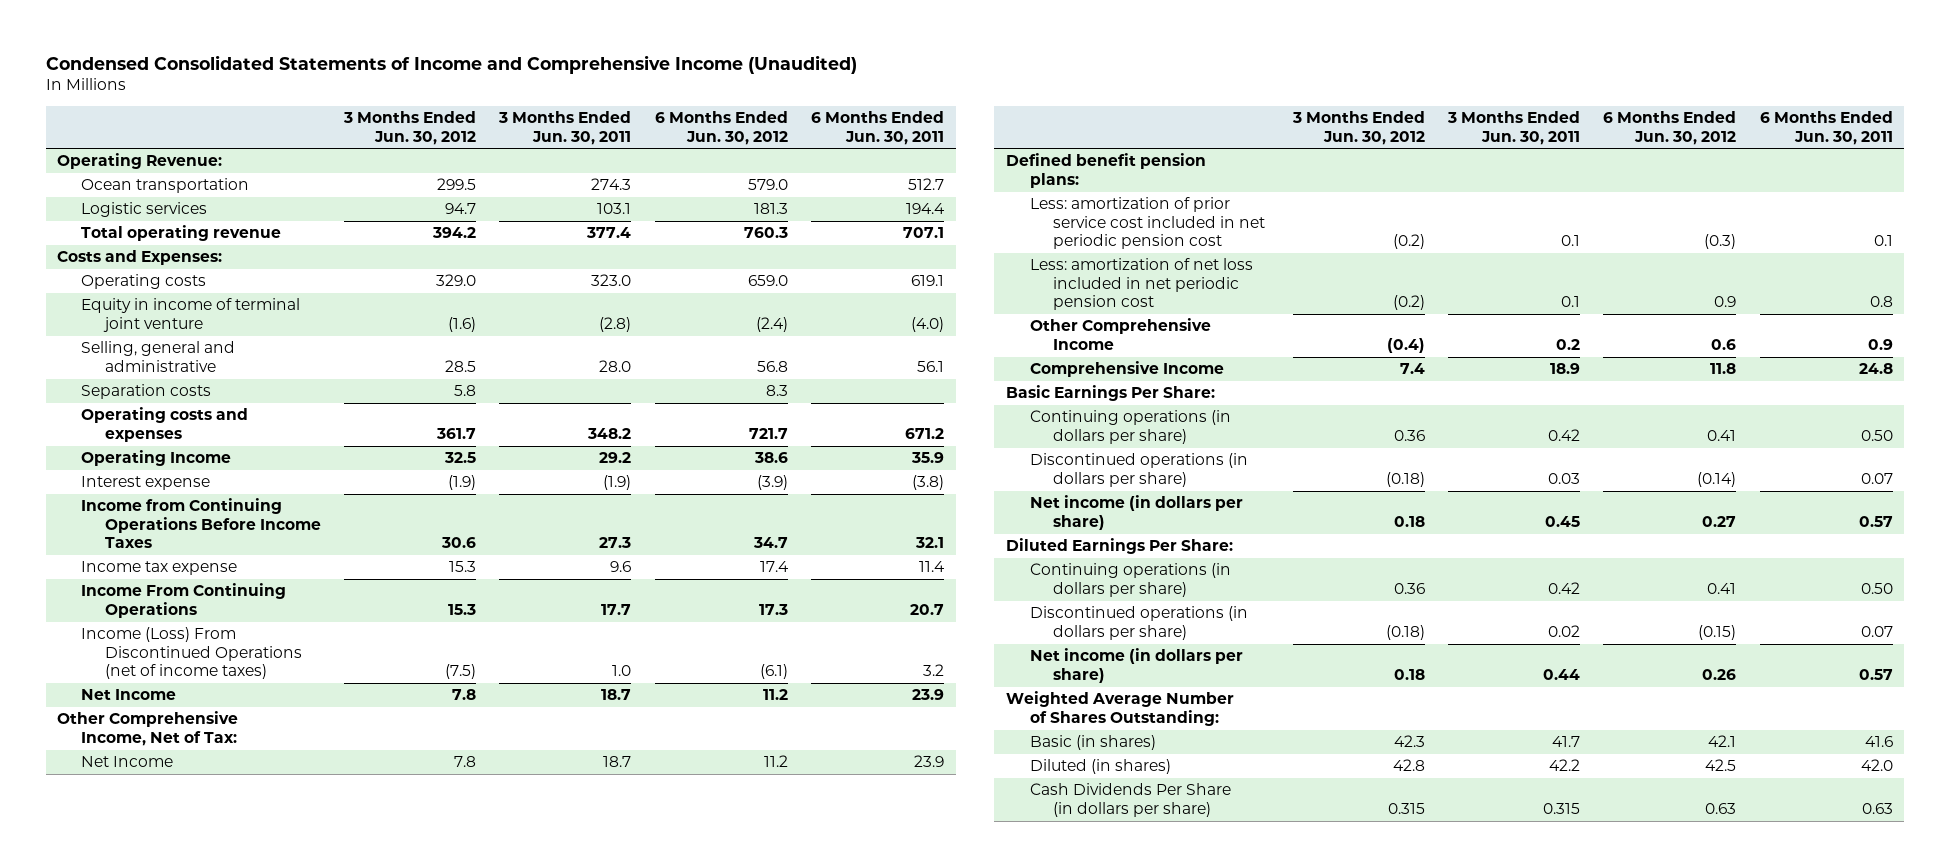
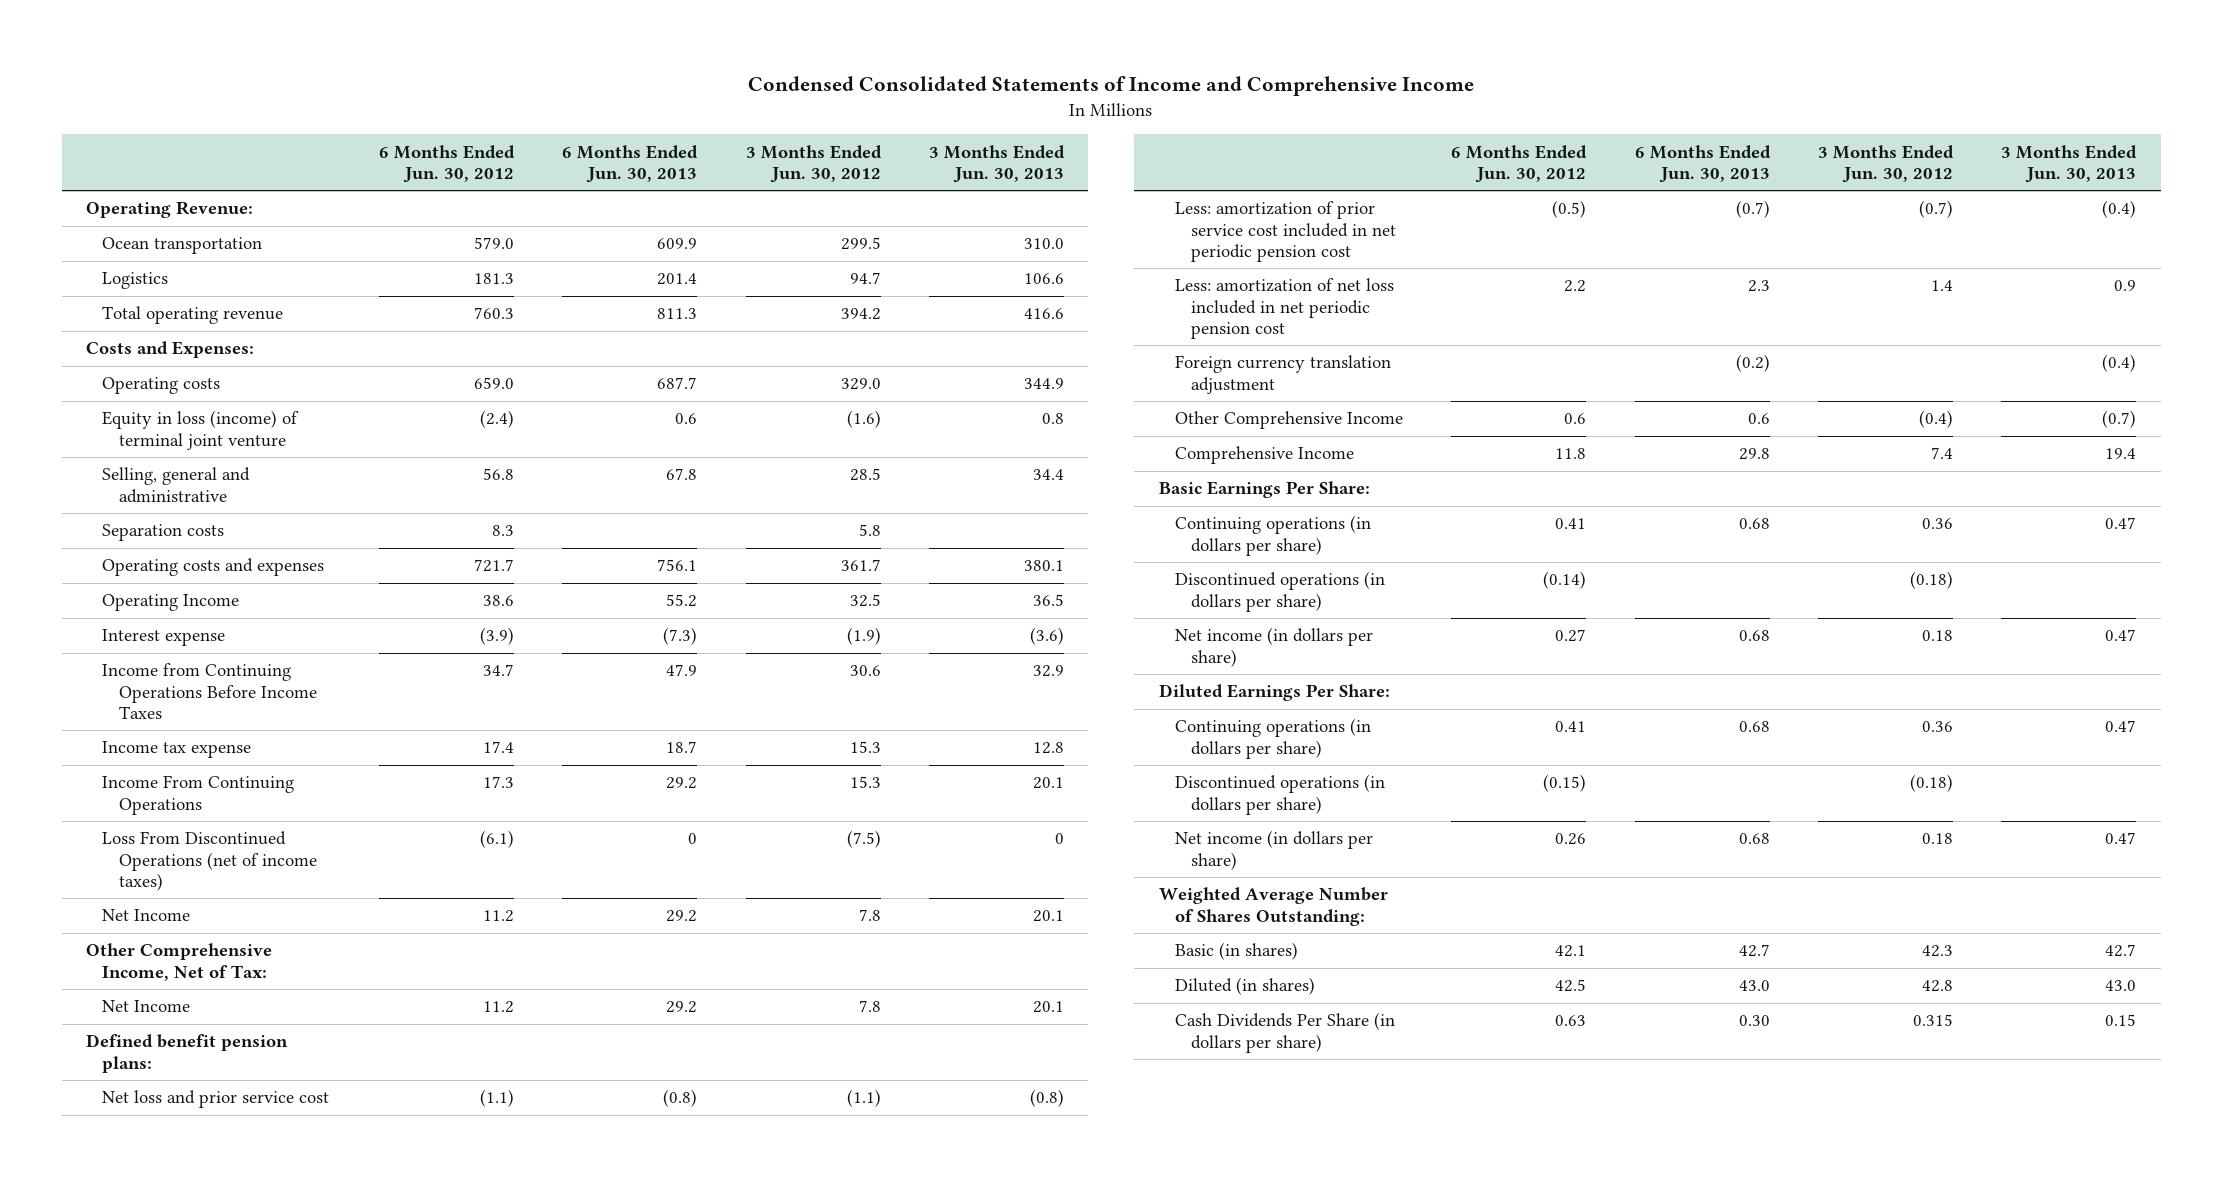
- Condensed Consolidated Statements of Income and Comprehensive Income (Unaudited)
+ Condensed Consolidated Statements of Income and Comprehensive Income
- | 3 Months Ended Jun. 30, 2012 | 3 Months Ended Jun. 30, 2011 | 6 Months Ended Jun. 30, 2012 | 6 Months Ended Jun. 30, 2011
+ | 6 Months Ended Jun. 30, 2012 | 6 Months Ended Jun. 30, 2013 | 3 Months Ended Jun. 30, 2012 | 3 Months Ended Jun. 30, 2013
- Logistic services | 94.7 | 103.1 | 181.3 | 194.4
+ Logistics | 181.3 | 201.4 | 94.7 | 106.6
- Equity in income of terminal joint venture | (1.6) | (2.8) | (2.4) | (4.0)
+ Equity in loss (income) of terminal joint venture | (2.4) | 0.6 | (1.6) | 0.8
- Income (Loss) From Discontinued Operations (net of income taxes) | (7.5) | 1.0 | (6.1) | 3.2
+ Loss From Discontinued Operations (net of income taxes) | (6.1) | 0 | (7.5) | 0
- Less: amortization of prior service cost included in net periodic pension cost | (0.2) | 0.1 | (0.3) | 0.1
- Less: amortization of net loss included in net periodic pension cost | (0.2) | 0.1 | 0.9 | 0.8
+ Net loss and prior service cost | (1.1) | (0.8) | (1.1) | (0.8)
+ Less: amortization of prior service cost included in net periodic pension cost | (0.5) | (0.7) | (0.7) | (0.4)
+ Less: amortization of net loss included in net periodic pension cost | 2.2 | 2.3 | 1.4 | 0.9
+ Foreign currency translation adjustment | | (0.2) | | (0.4)

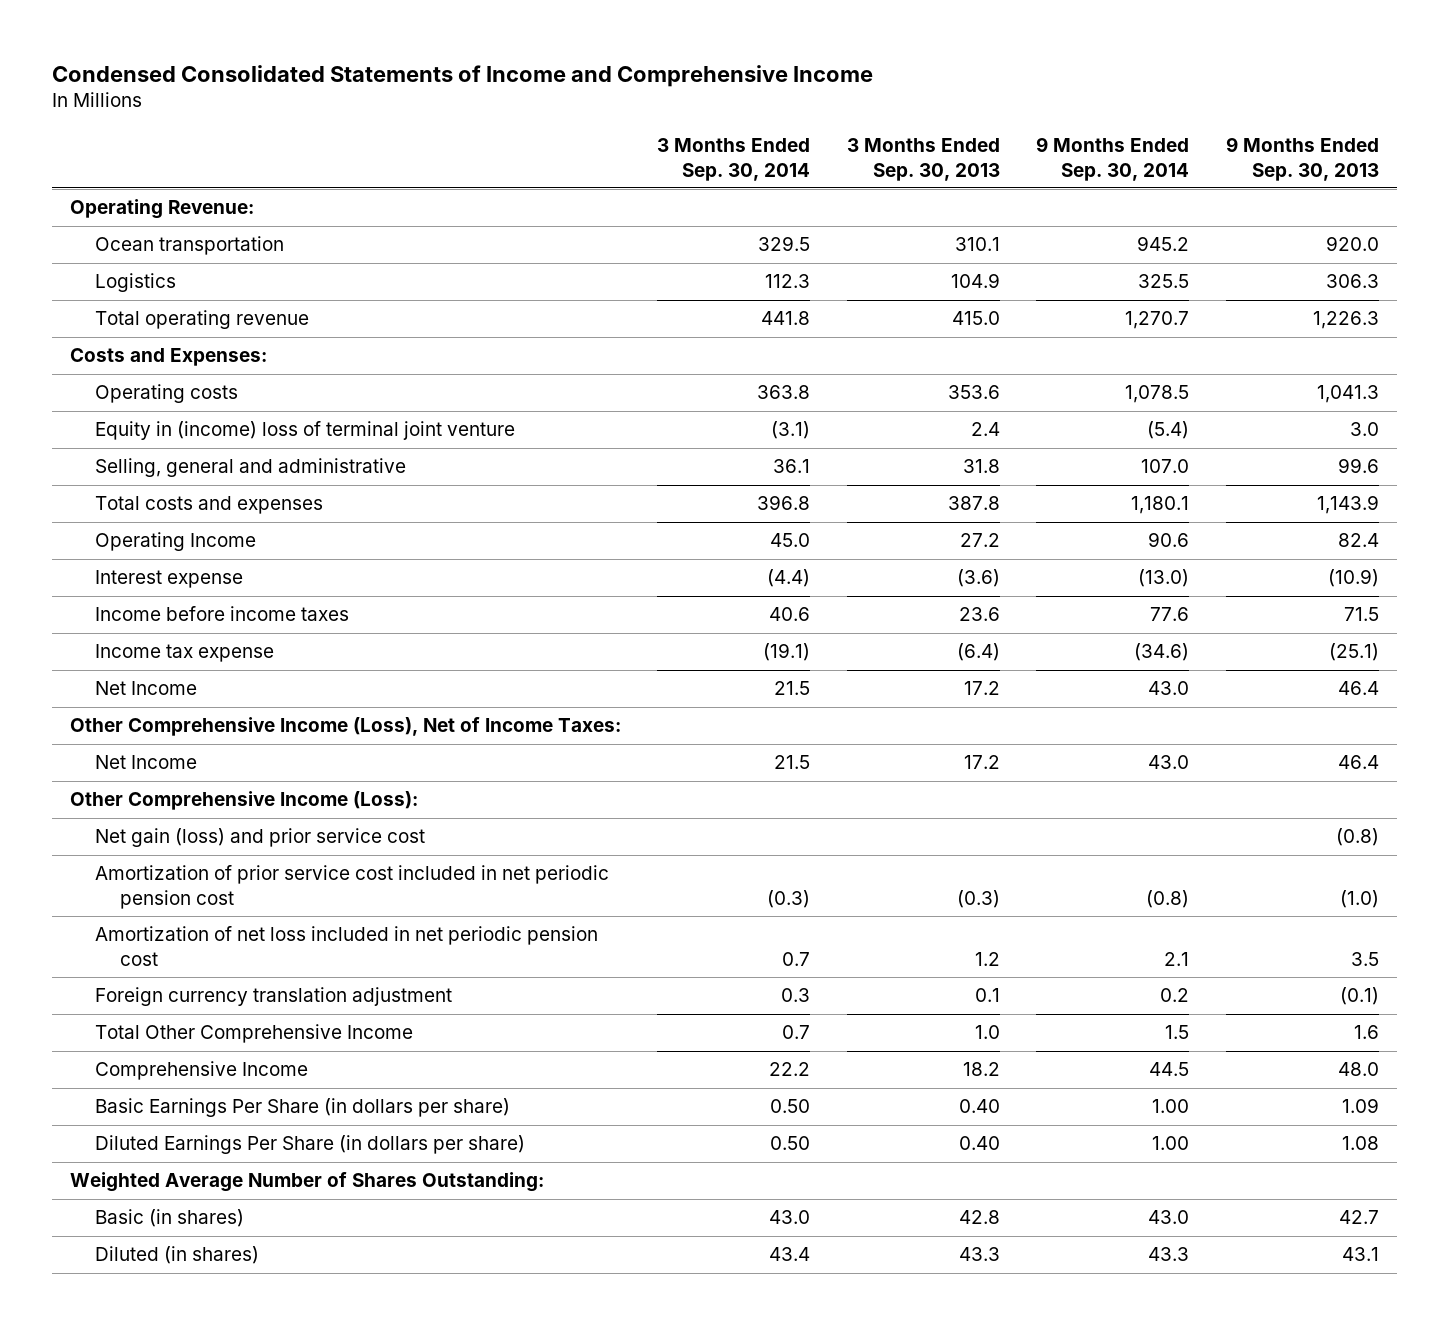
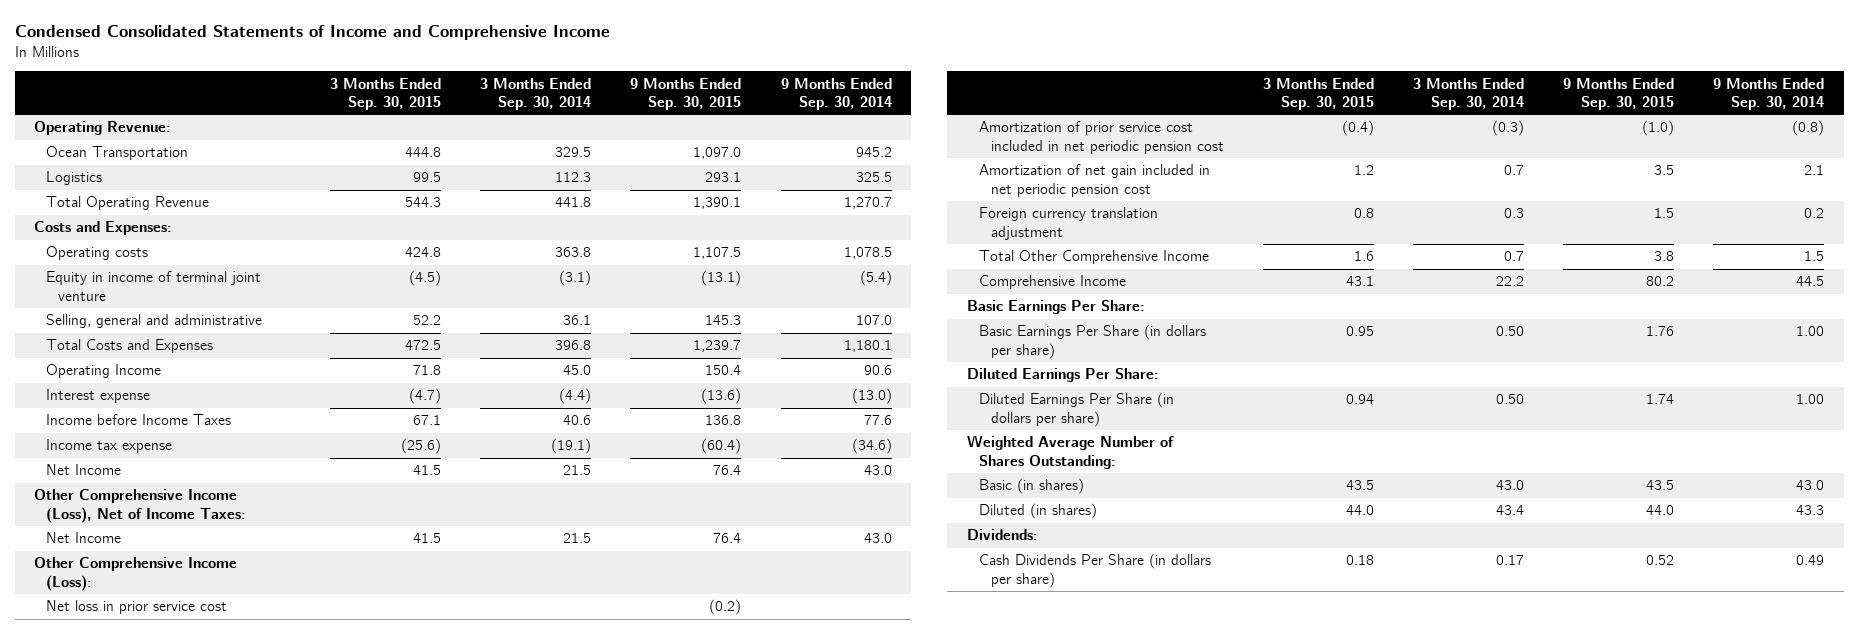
- | 3 Months Ended Sep. 30, 2014 | 3 Months Ended Sep. 30, 2013 | 9 Months Ended Sep. 30, 2014 | 9 Months Ended Sep. 30, 2013
+ | 3 Months Ended Sep. 30, 2015 | 3 Months Ended Sep. 30, 2014 | 9 Months Ended Sep. 30, 2015 | 9 Months Ended Sep. 30, 2014
- Ocean transportation | 329.5 | 310.1 | 945.2 | 920.0
+ Ocean Transportation | 444.8 | 329.5 | 1,097.0 | 945.2
- Total operating revenue | 441.8 | 415.0 | 1,270.7 | 1,226.3
+ Total Operating Revenue | 544.3 | 441.8 | 1,390.1 | 1,270.7
- Equity in (income) loss of terminal joint venture | (3.1) | 2.4 | (5.4) | 3.0
+ Equity in income of terminal joint venture | (4.5) | (3.1) | (13.1) | (5.4)
- Total costs and expenses | 396.8 | 387.8 | 1,180.1 | 1,143.9
+ Total Costs and Expenses | 472.5 | 396.8 | 1,239.7 | 1,180.1
- Income before income taxes | 40.6 | 23.6 | 77.6 | 71.5
+ Income before Income Taxes | 67.1 | 40.6 | 136.8 | 77.6
- Net gain (loss) and prior service cost | | | | (0.8)
+ Net loss in prior service cost | | | (0.2) |
- Amortization of net loss included in net periodic pension cost | 0.7 | 1.2 | 2.1 | 3.5
+ Amortization of net gain included in net periodic pension cost | 1.2 | 0.7 | 3.5 | 2.1
+ Basic Earnings Per Share:
+ Diluted Earnings Per Share:
+ Dividends:
+ Cash Dividends Per Share (in dollars per share) | 0.18 | 0.17 | 0.52 | 0.49

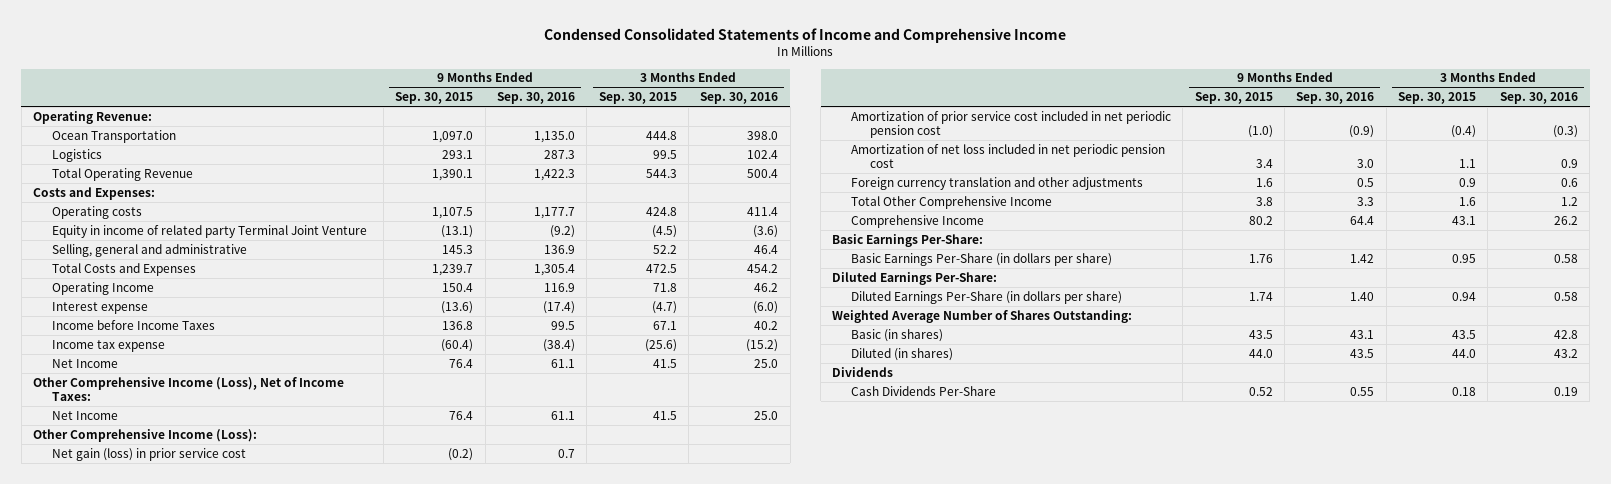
- | 3 Months Ended Sep. 30, 2015 | 3 Months Ended Sep. 30, 2014 | 9 Months Ended Sep. 30, 2015 | 9 Months Ended Sep. 30, 2014
+ | 9 Months Ended Sep. 30, 2015 | 9 Months Ended Sep. 30, 2016 | 3 Months Ended Sep. 30, 2015 | 3 Months Ended Sep. 30, 2016
- Equity in income of terminal joint venture | (4.5) | (3.1) | (13.1) | (5.4)
+ Equity in income of related party Terminal Joint Venture | (13.1) | (9.2) | (4.5) | (3.6)
- Net loss in prior service cost | | | (0.2) |
+ Net gain (loss) in prior service cost | (0.2) | 0.7 | |
- Amortization of net gain included in net periodic pension cost | 1.2 | 0.7 | 3.5 | 2.1
- Foreign currency translation adjustment | 0.8 | 0.3 | 1.5 | 0.2
+ Amortization of net loss included in net periodic pension cost | 3.4 | 3.0 | 1.1 | 0.9
+ Foreign currency translation and other adjustments | 1.6 | 0.5 | 0.9 | 0.6
- Basic Earnings Per Share:
- Basic Earnings Per Share (in dollars per share) | 0.95 | 0.50 | 1.76 | 1.00
- Diluted Earnings Per Share:
- Diluted Earnings Per Share (in dollars per share) | 0.94 | 0.50 | 1.74 | 1.00
+ Basic Earnings Per-Share:
+ Basic Earnings Per-Share (in dollars per share) | 1.76 | 1.42 | 0.95 | 0.58
+ Diluted Earnings Per-Share:
+ Diluted Earnings Per-Share (in dollars per share) | 1.74 | 1.40 | 0.94 | 0.58
- Dividends:
- Cash Dividends Per Share (in dollars per share) | 0.18 | 0.17 | 0.52 | 0.49
+ Dividends
+ Cash Dividends Per-Share | 0.52 | 0.55 | 0.18 | 0.19

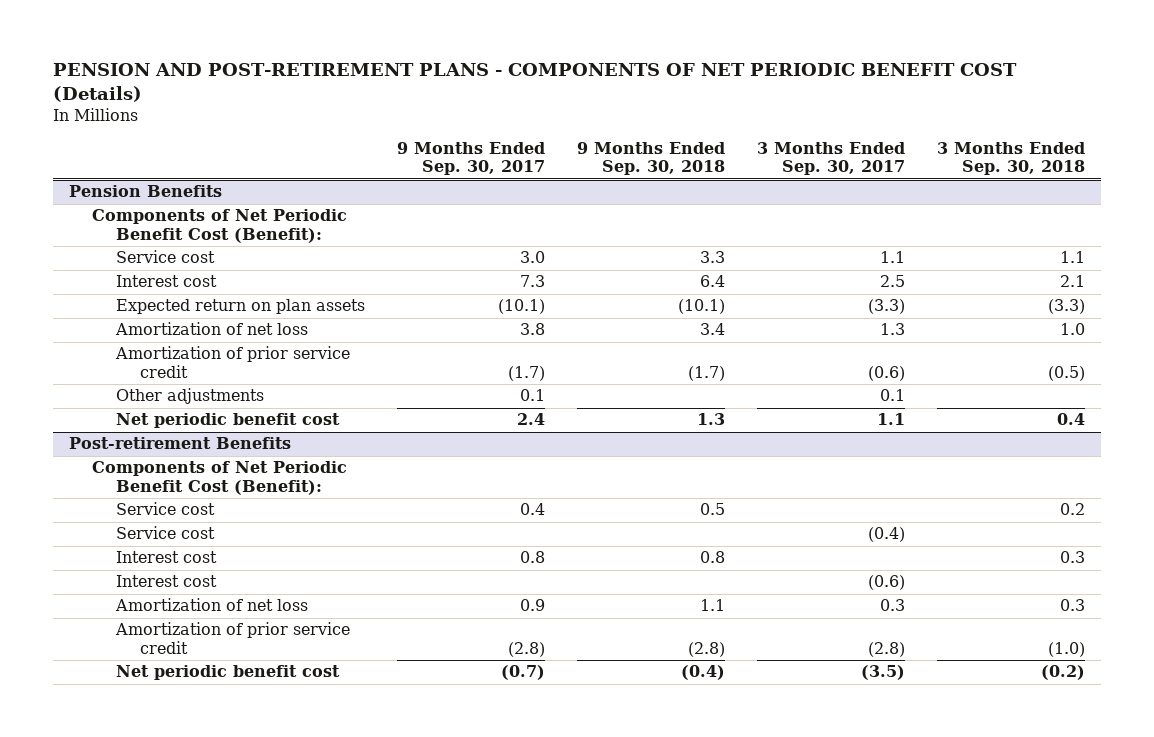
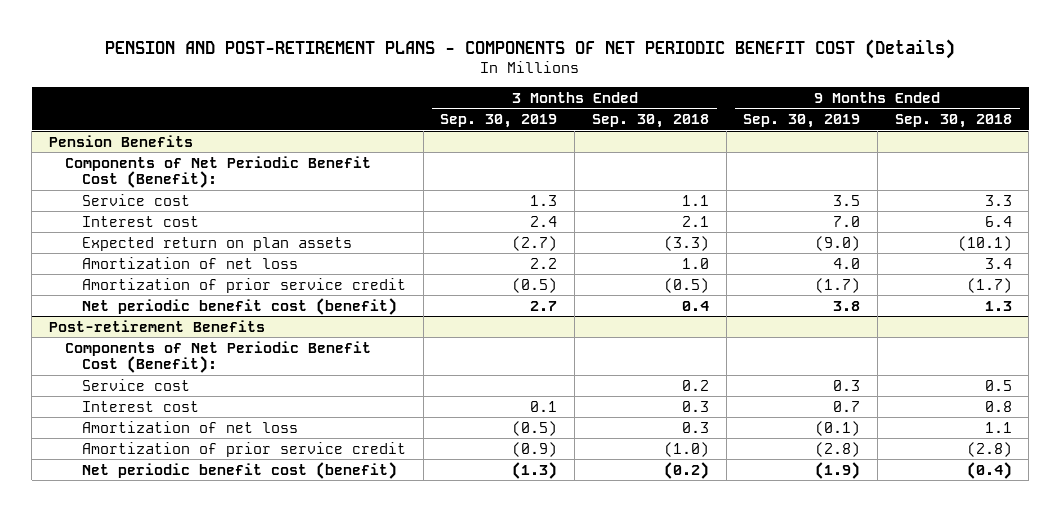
- | 9 Months Ended Sep. 30, 2017 | 9 Months Ended Sep. 30, 2018 | 3 Months Ended Sep. 30, 2017 | 3 Months Ended Sep. 30, 2018
+ | 3 Months Ended Sep. 30, 2019 | 3 Months Ended Sep. 30, 2018 | 9 Months Ended Sep. 30, 2019 | 9 Months Ended Sep. 30, 2018
@ Pension Benefits
- Other adjustments | 0.1 | | 0.1 |
- Net periodic benefit cost | 2.4 | 1.3 | 1.1 | 0.4
+ Net periodic benefit cost (benefit) | 2.7 | 0.4 | 3.8 | 1.3
@ Post-retirement Benefits
- Service cost | | | (0.4) |
- Interest cost | | | (0.6) |
- Net periodic benefit cost | (0.7) | (0.4) | (3.5) | (0.2)
+ Net periodic benefit cost (benefit) | (1.3) | (0.2) | (1.9) | (0.4)

